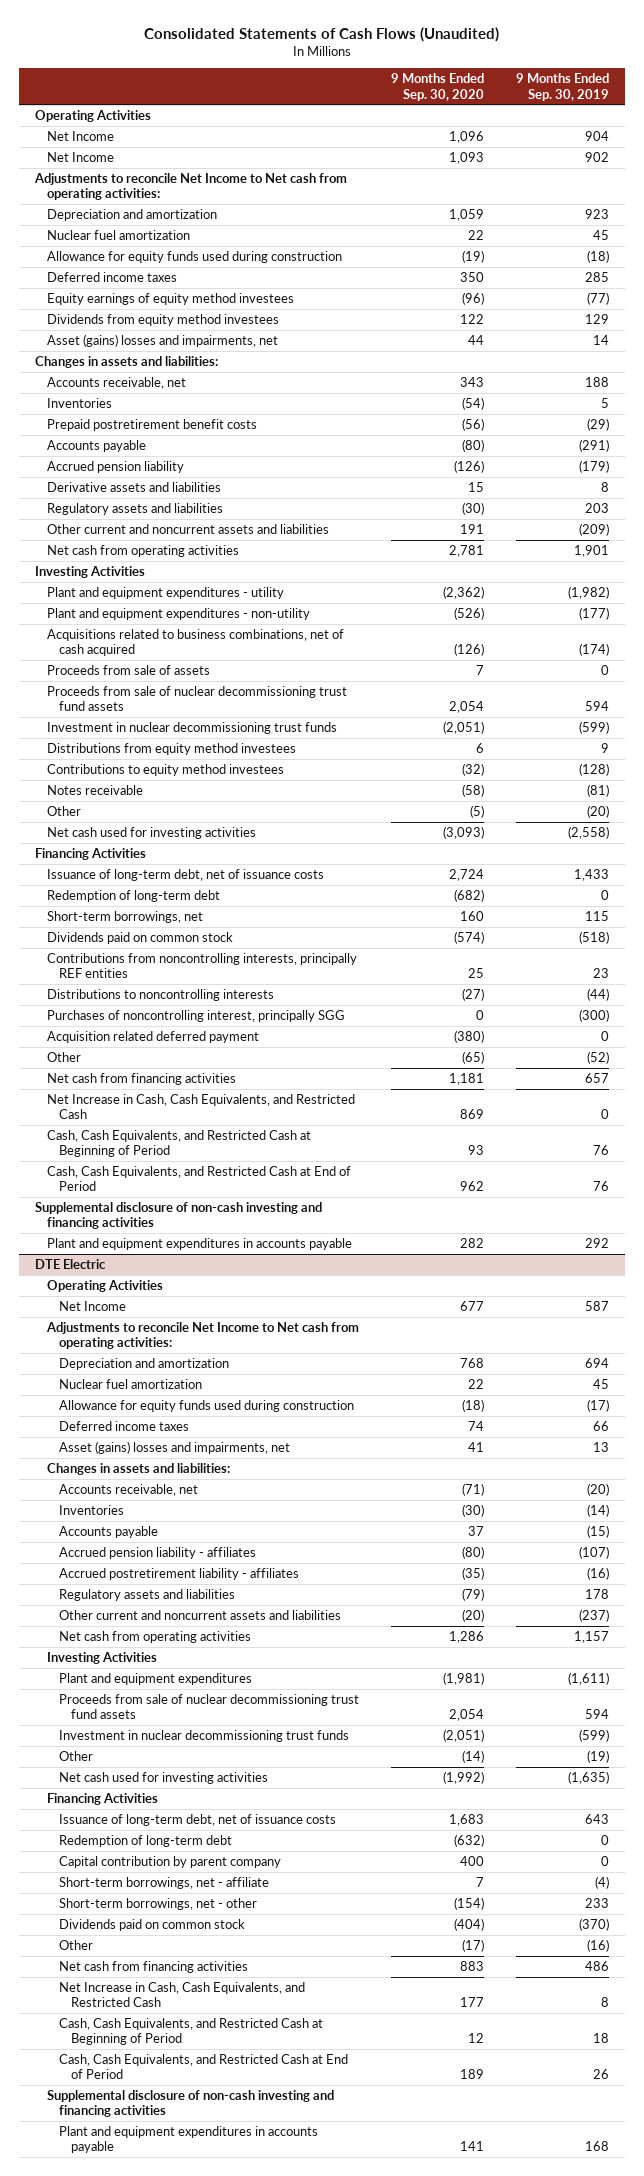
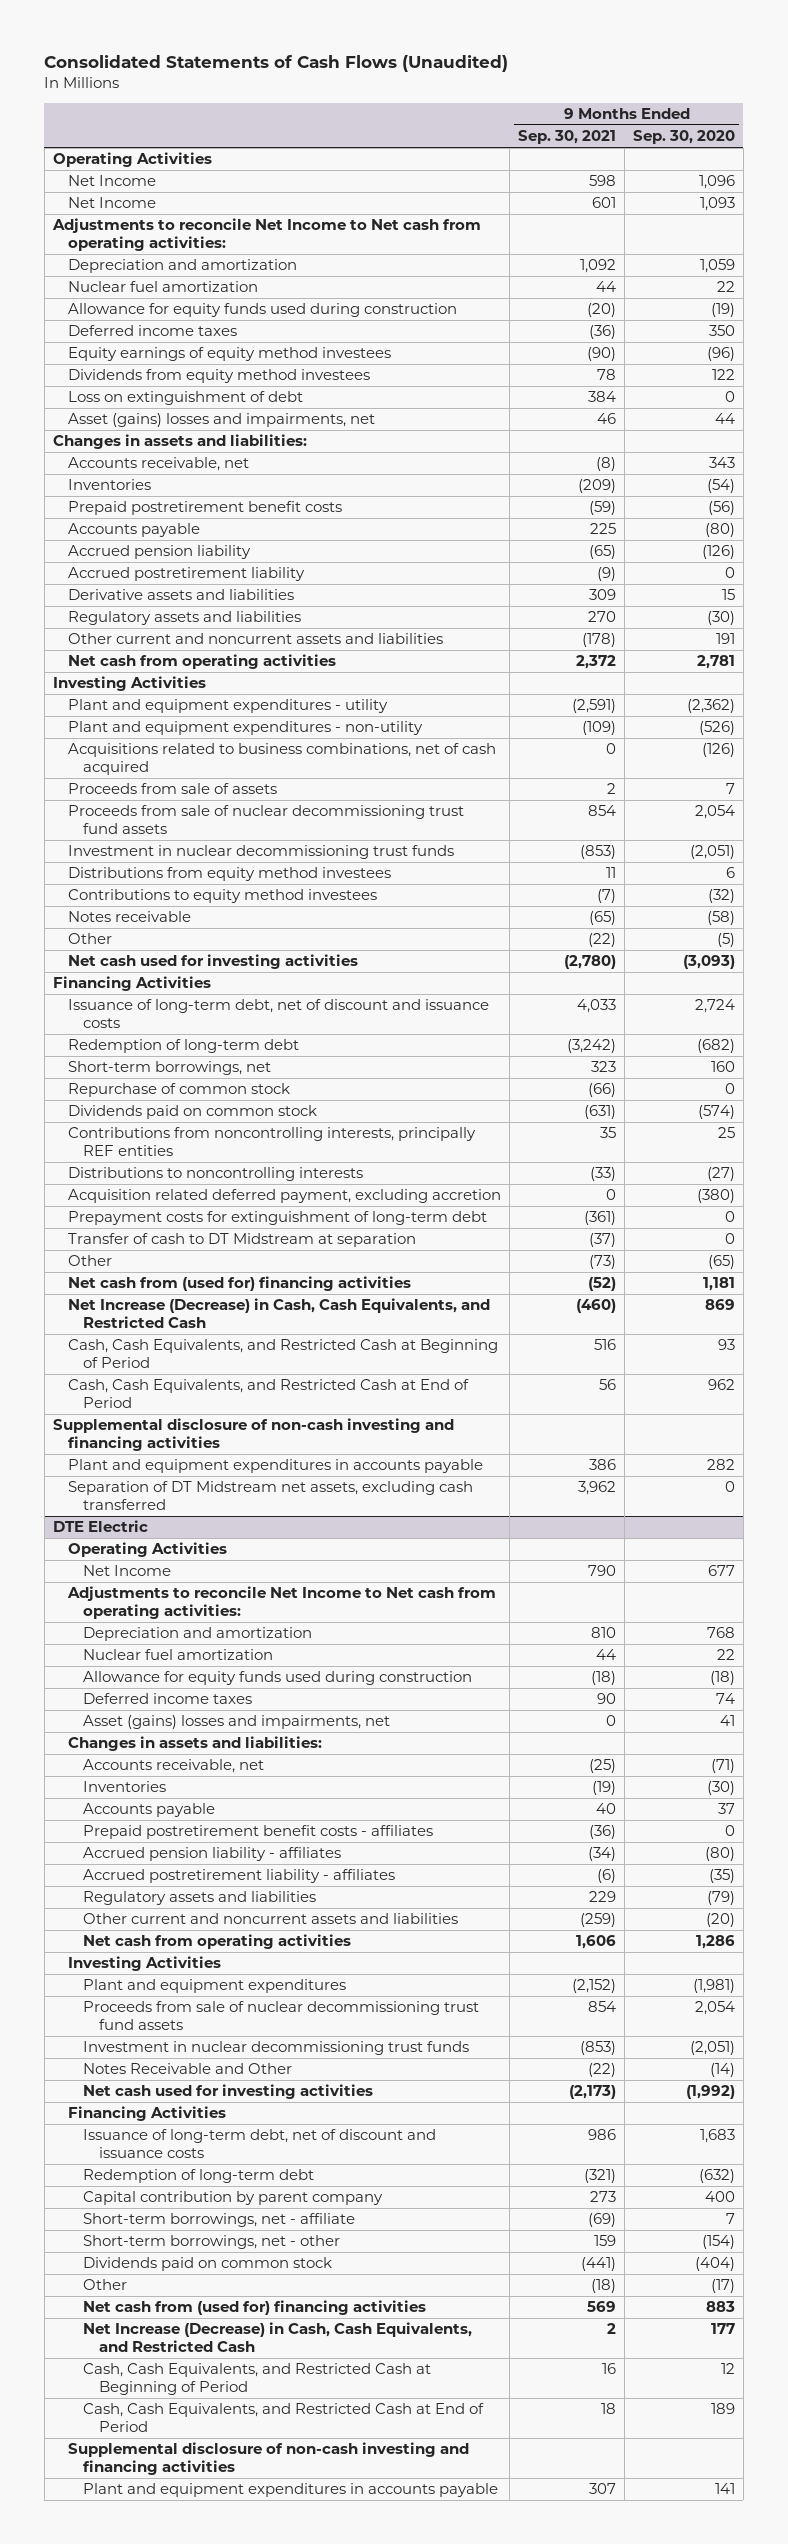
- | 9 Months Ended Sep. 30, 2020 | 9 Months Ended Sep. 30, 2019
+ | 9 Months Ended Sep. 30, 2021 | 9 Months Ended Sep. 30, 2020
+ Loss on extinguishment of debt | 384 | 0
+ Accrued postretirement liability | (9) | 0
- Issuance of long-term debt, net of issuance costs | 2,724 | 1,433
+ Issuance of long-term debt, net of discount and issuance costs | 4,033 | 2,724
+ Repurchase of common stock | (66) | 0
- Purchases of noncontrolling interest, principally SGG | 0 | (300)
- Acquisition related deferred payment | (380) | 0
+ Acquisition related deferred payment, excluding accretion | 0 | (380)
+ Prepayment costs for extinguishment of long-term debt | (361) | 0
+ Transfer of cash to DT Midstream at separation | (37) | 0
- Net cash from financing activities | 1,181 | 657
- Net Increase in Cash, Cash Equivalents, and Restricted Cash | 869 | 0
+ Net cash from (used for) financing activities | (52) | 1,181
+ Net Increase (Decrease) in Cash, Cash Equivalents, and Restricted Cash | (460) | 869
+ Separation of DT Midstream net assets, excluding cash transferred | 3,962 | 0
@ DTE Electric
+ Prepaid postretirement benefit costs - affiliates | (36) | 0
- Other | (14) | (19)
+ Notes Receivable and Other | (22) | (14)
- Issuance of long-term debt, net of issuance costs | 1,683 | 643
+ Issuance of long-term debt, net of discount and issuance costs | 986 | 1,683
- Net cash from financing activities | 883 | 486
- Net Increase in Cash, Cash Equivalents, and Restricted Cash | 177 | 8
+ Net cash from (used for) financing activities | 569 | 883
+ Net Increase (Decrease) in Cash, Cash Equivalents, and Restricted Cash | 2 | 177

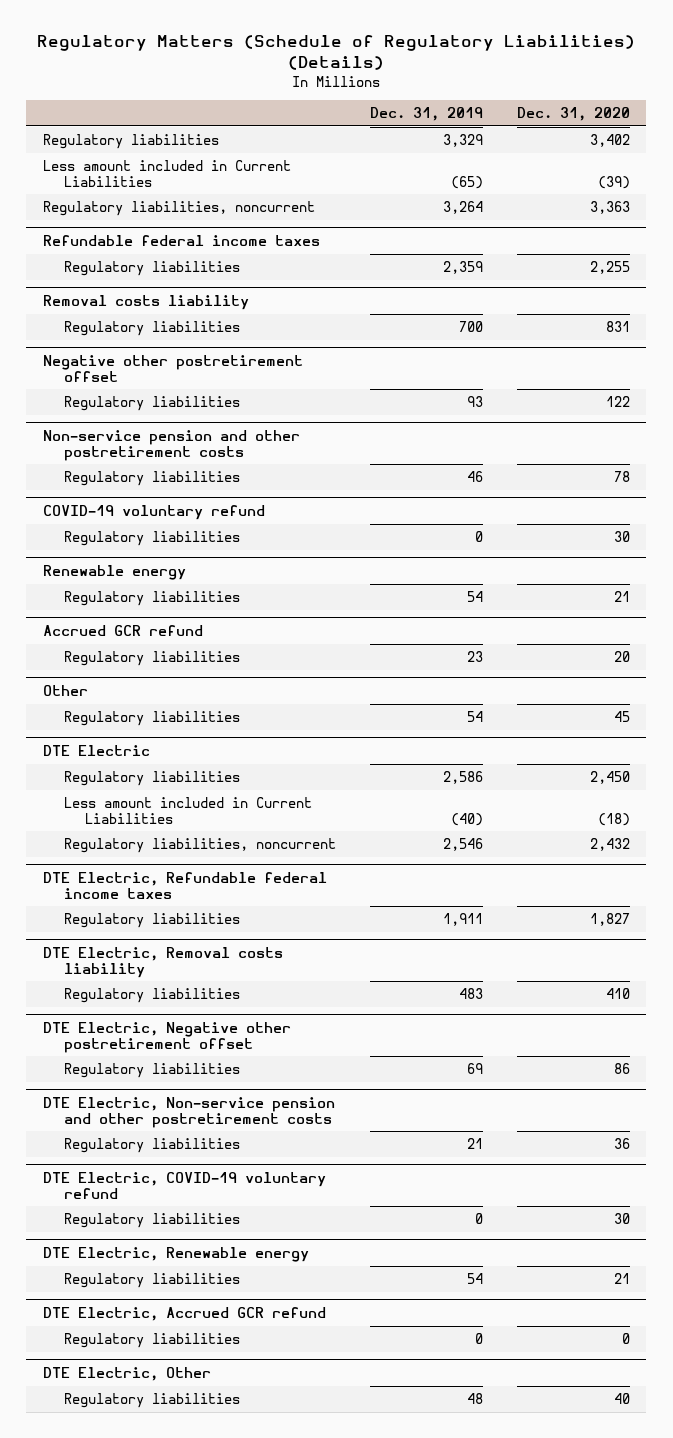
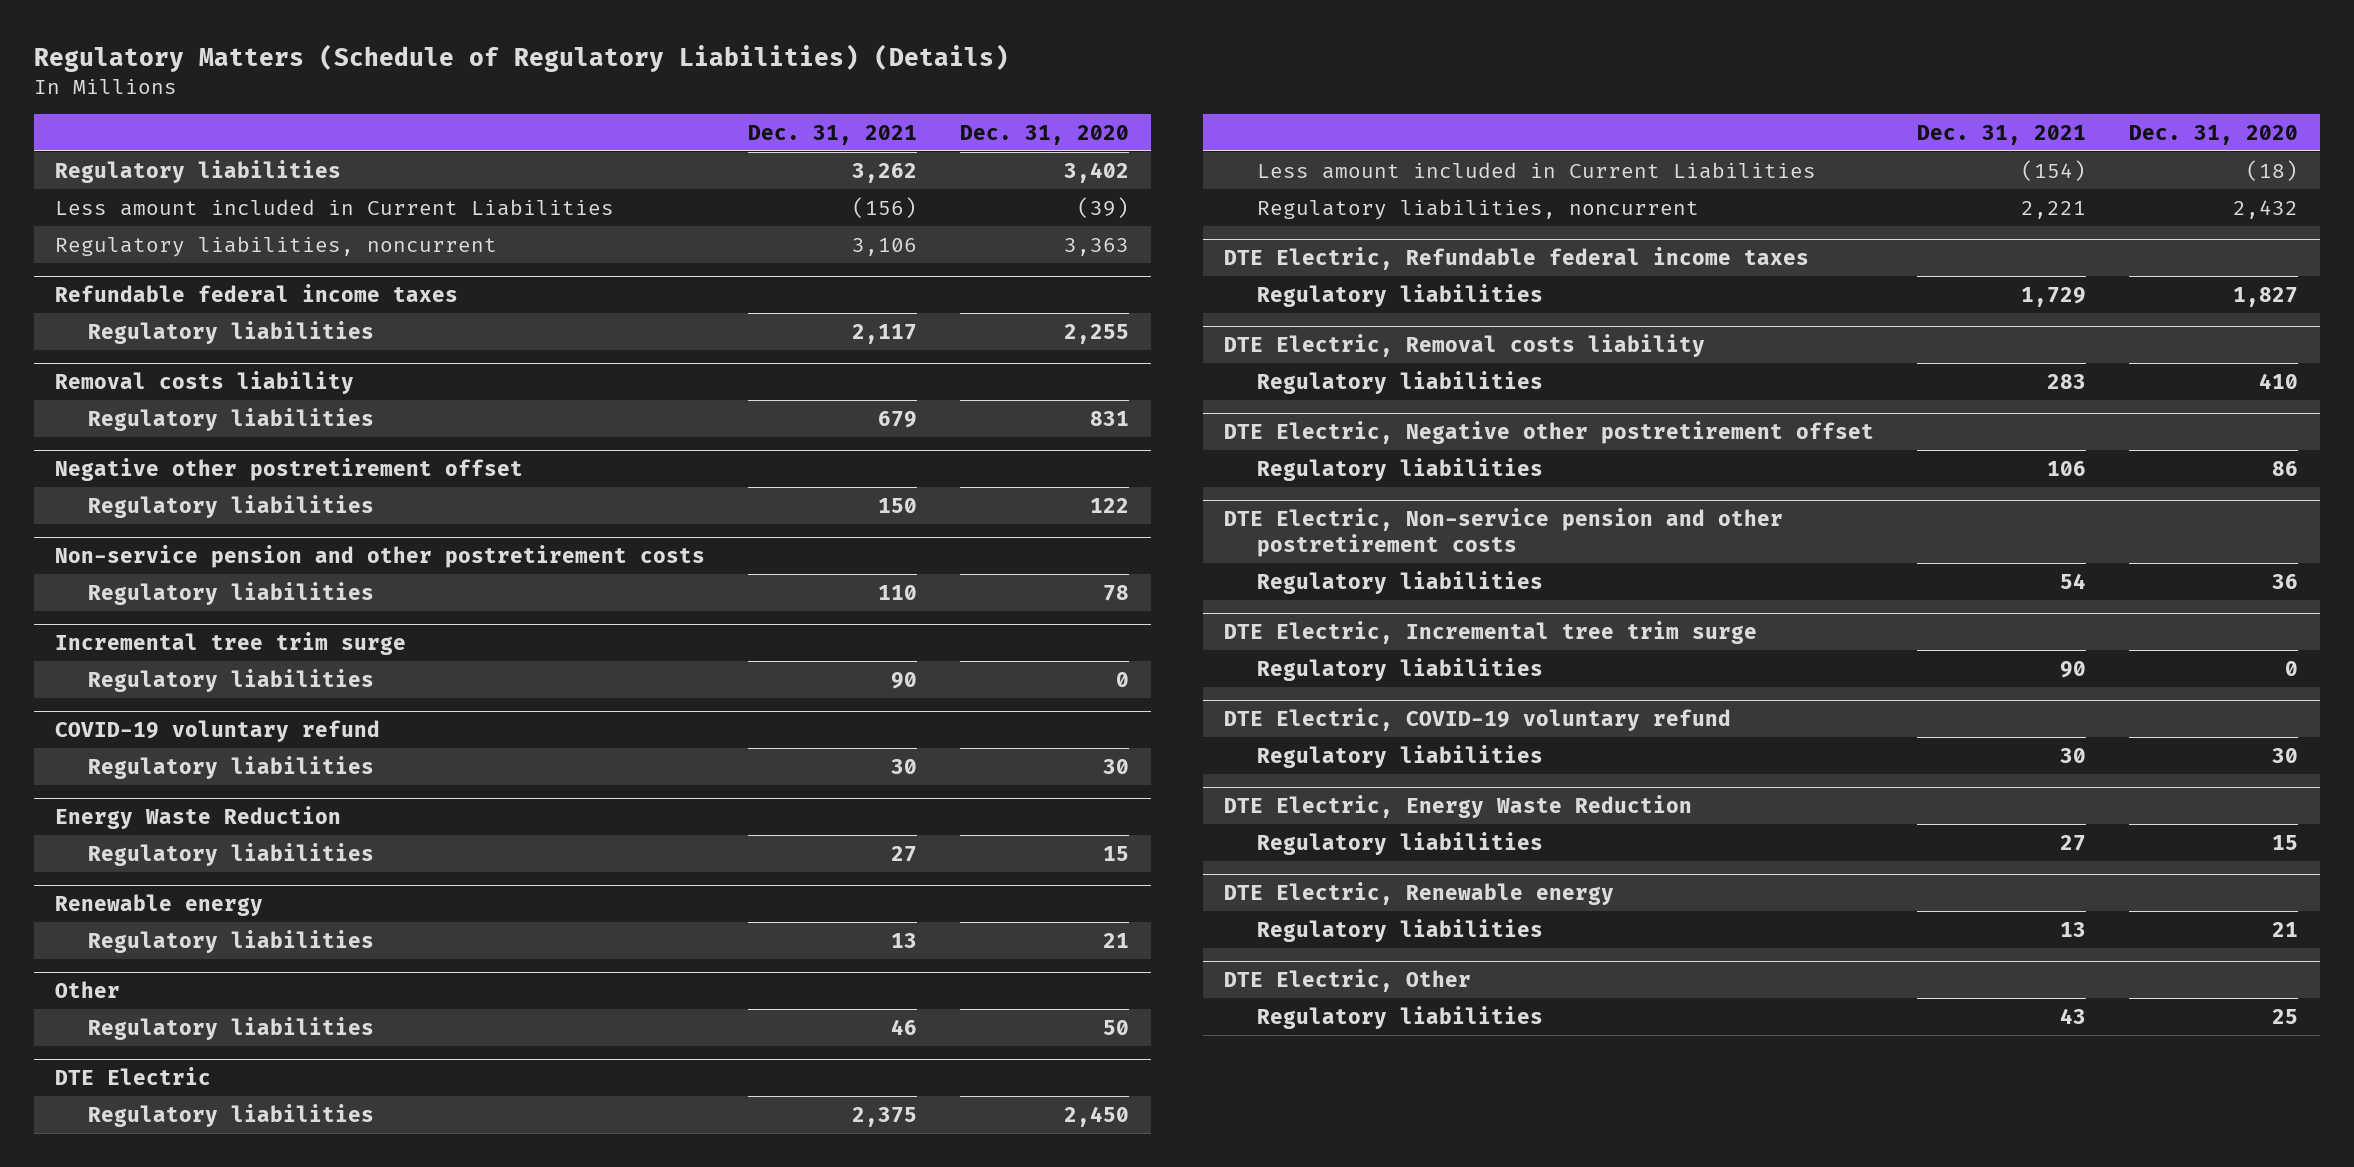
- | Dec. 31, 2019 | Dec. 31, 2020
+ | Dec. 31, 2021 | Dec. 31, 2020
+ Incremental tree trim surge
+ Regulatory liabilities | 90 | 0
+ Energy Waste Reduction
+ Regulatory liabilities | 27 | 15
- Accrued GCR refund
- Regulatory liabilities | 23 | 20
@ Other
- Regulatory liabilities | 54 | 45
+ Regulatory liabilities | 46 | 50
+ DTE Electric, Incremental tree trim surge
+ Regulatory liabilities | 90 | 0
+ DTE Electric, Energy Waste Reduction
+ Regulatory liabilities | 27 | 15
- DTE Electric, Accrued GCR refund
- Regulatory liabilities | 0 | 0
@ DTE Electric, Other
- Regulatory liabilities | 48 | 40
+ Regulatory liabilities | 43 | 25

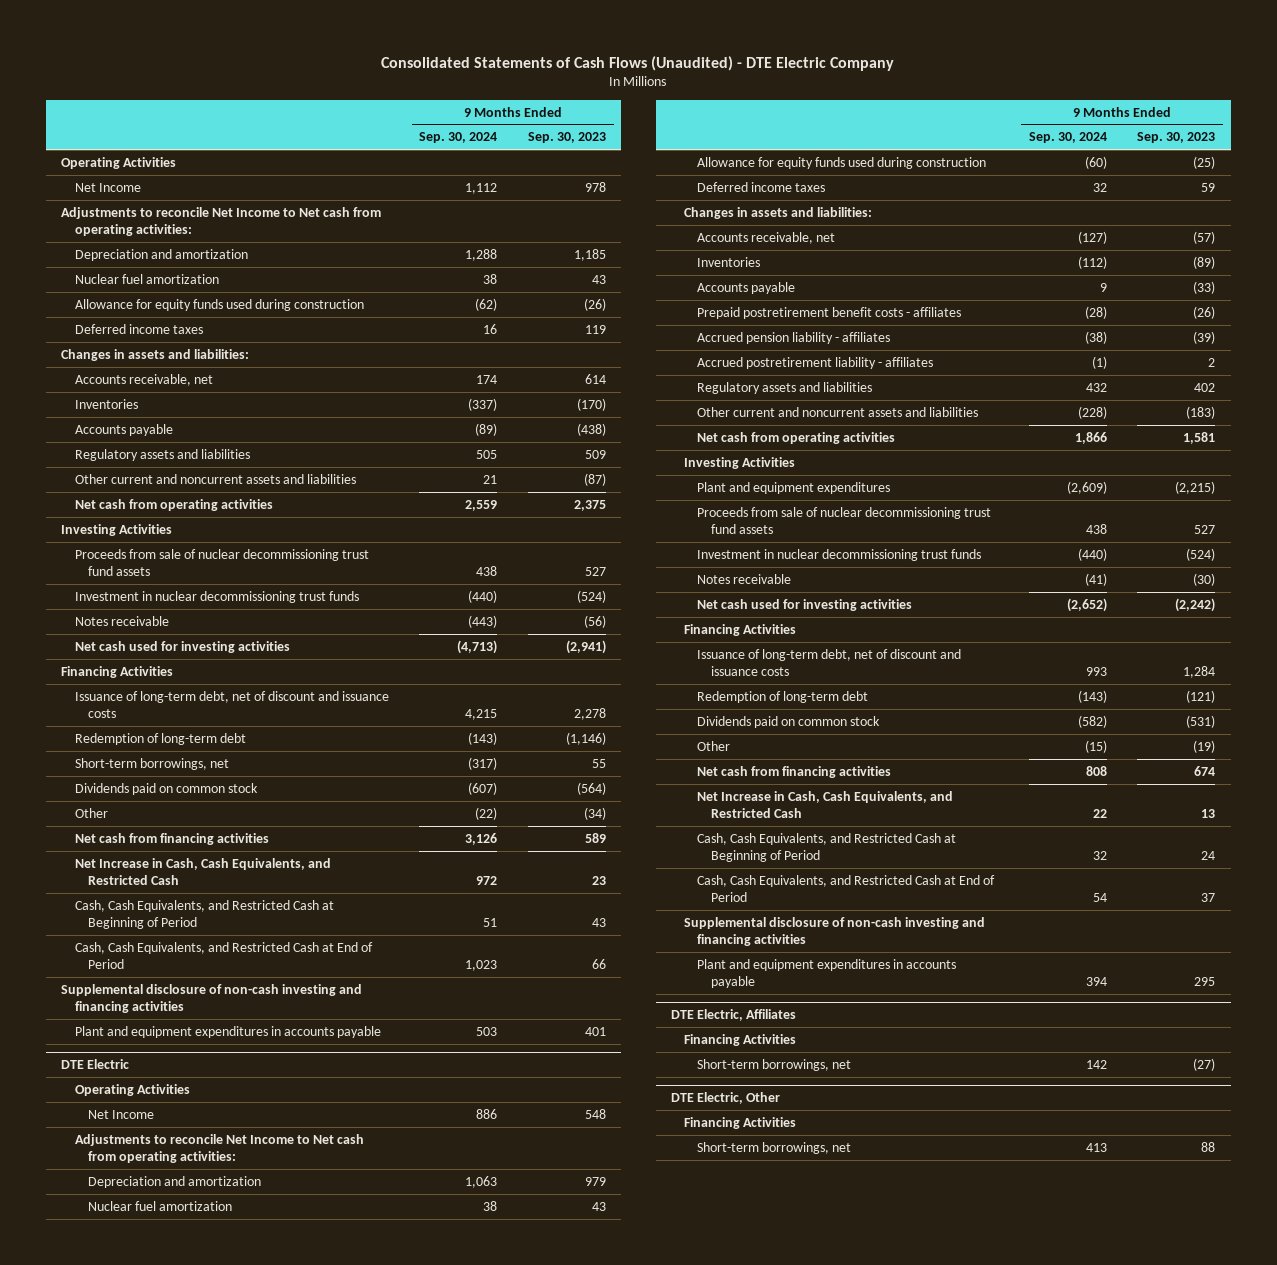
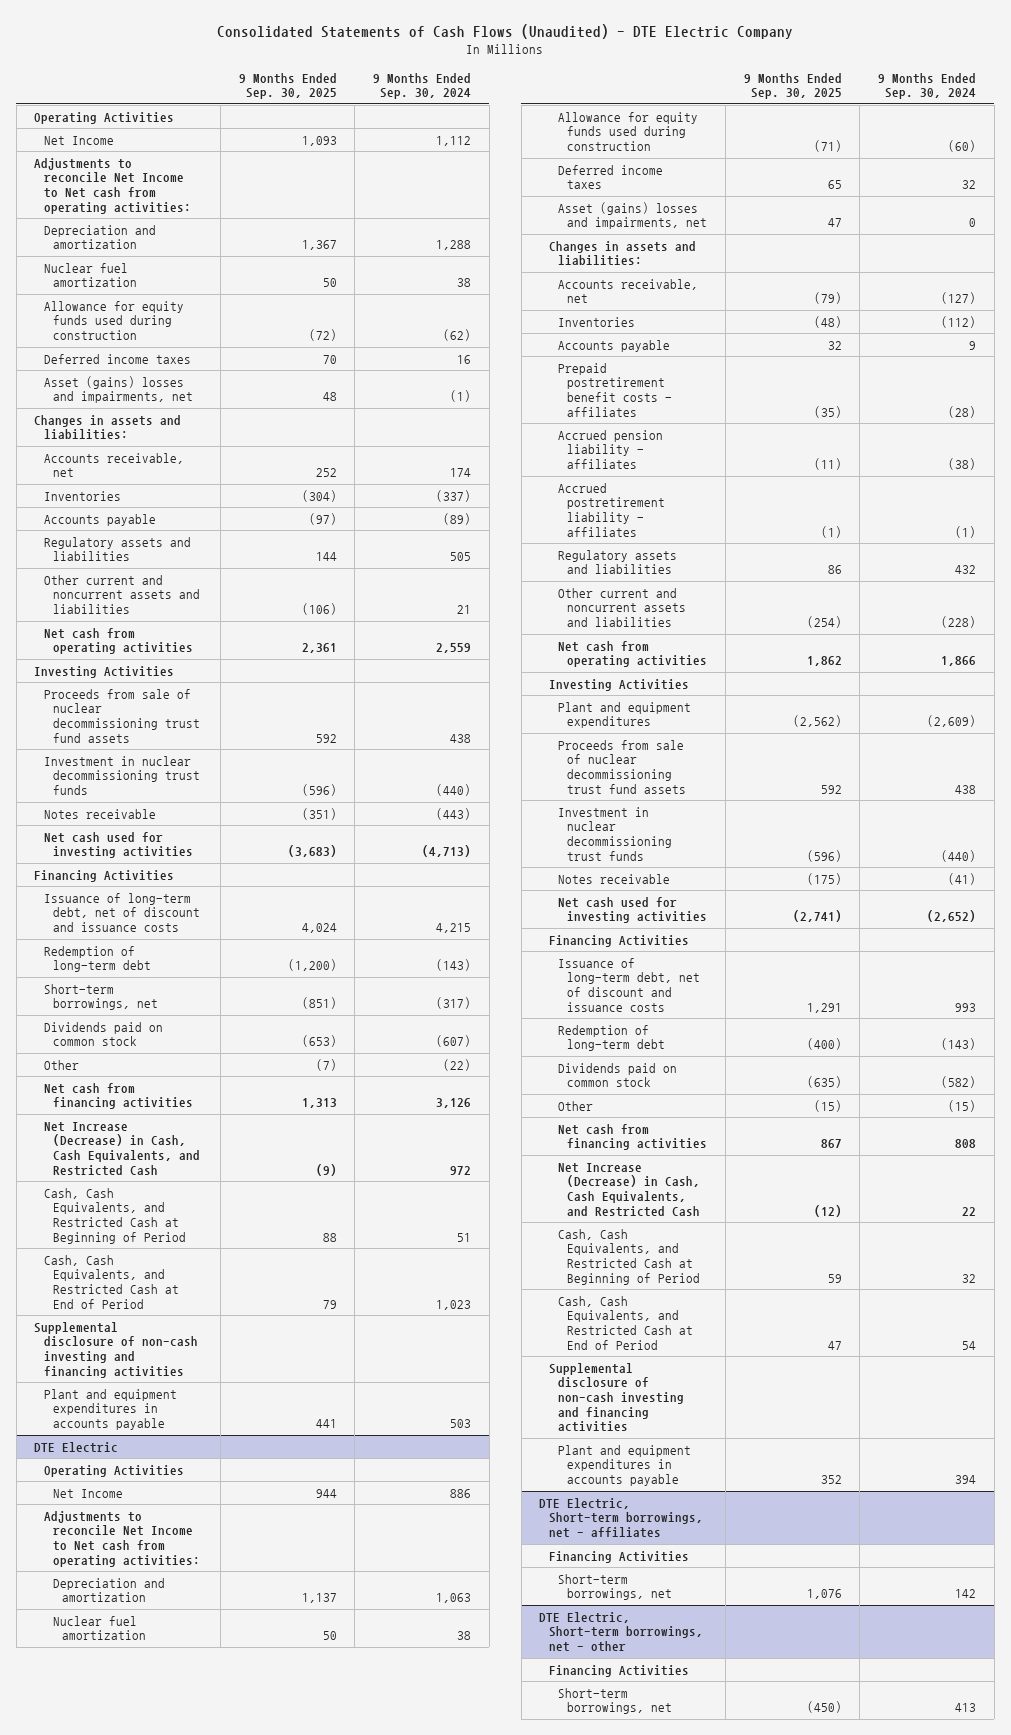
- | 9 Months Ended Sep. 30, 2024 | 9 Months Ended Sep. 30, 2023
+ | 9 Months Ended Sep. 30, 2025 | 9 Months Ended Sep. 30, 2024
+ Asset (gains) losses and impairments, net | 48 | (1)
- Net Increase in Cash, Cash Equivalents, and Restricted Cash | 972 | 23
+ Net Increase (Decrease) in Cash, Cash Equivalents, and Restricted Cash | (9) | 972
@ DTE Electric
+ Asset (gains) losses and impairments, net | 47 | 0
- Net Increase in Cash, Cash Equivalents, and Restricted Cash | 22 | 13
+ Net Increase (Decrease) in Cash, Cash Equivalents, and Restricted Cash | (12) | 22
- DTE Electric, Affiliates
+ DTE Electric, Short-term borrowings, net - affiliates
- DTE Electric, Other
+ DTE Electric, Short-term borrowings, net - other

